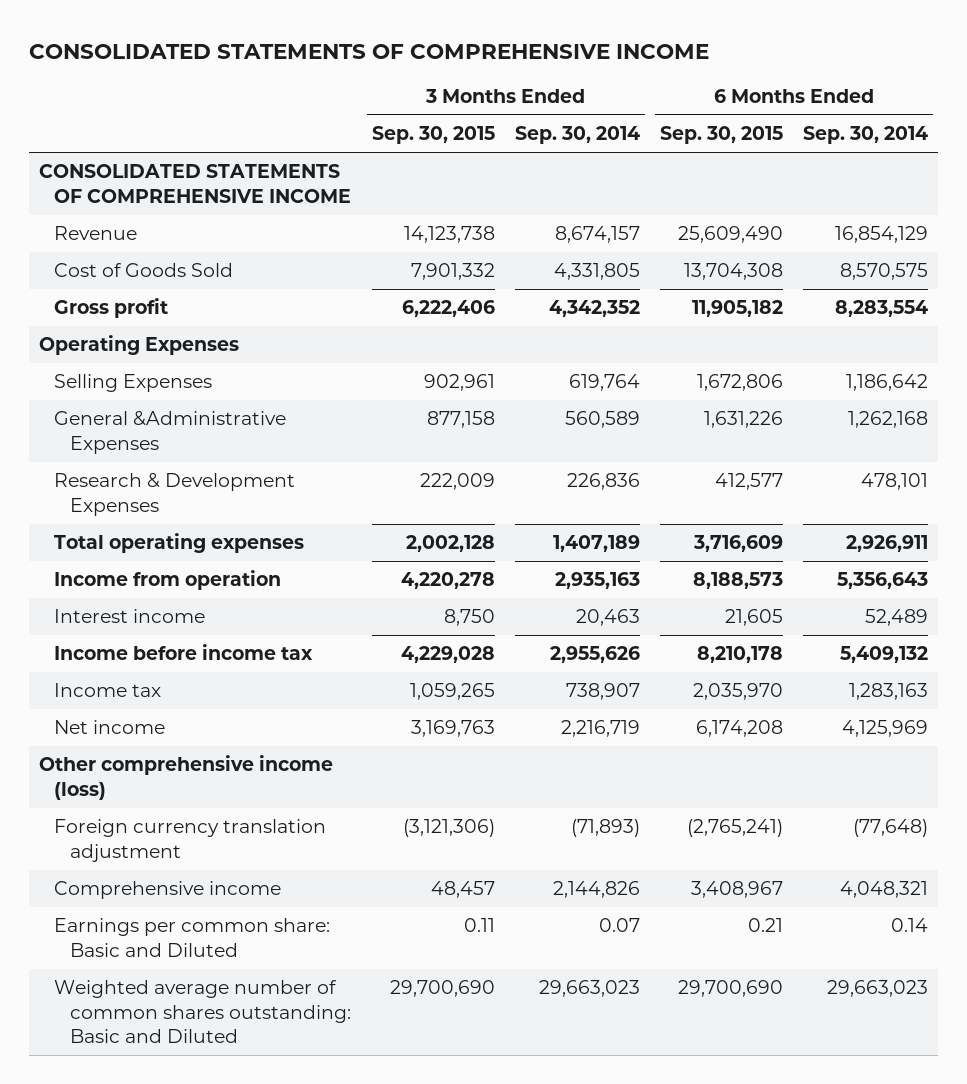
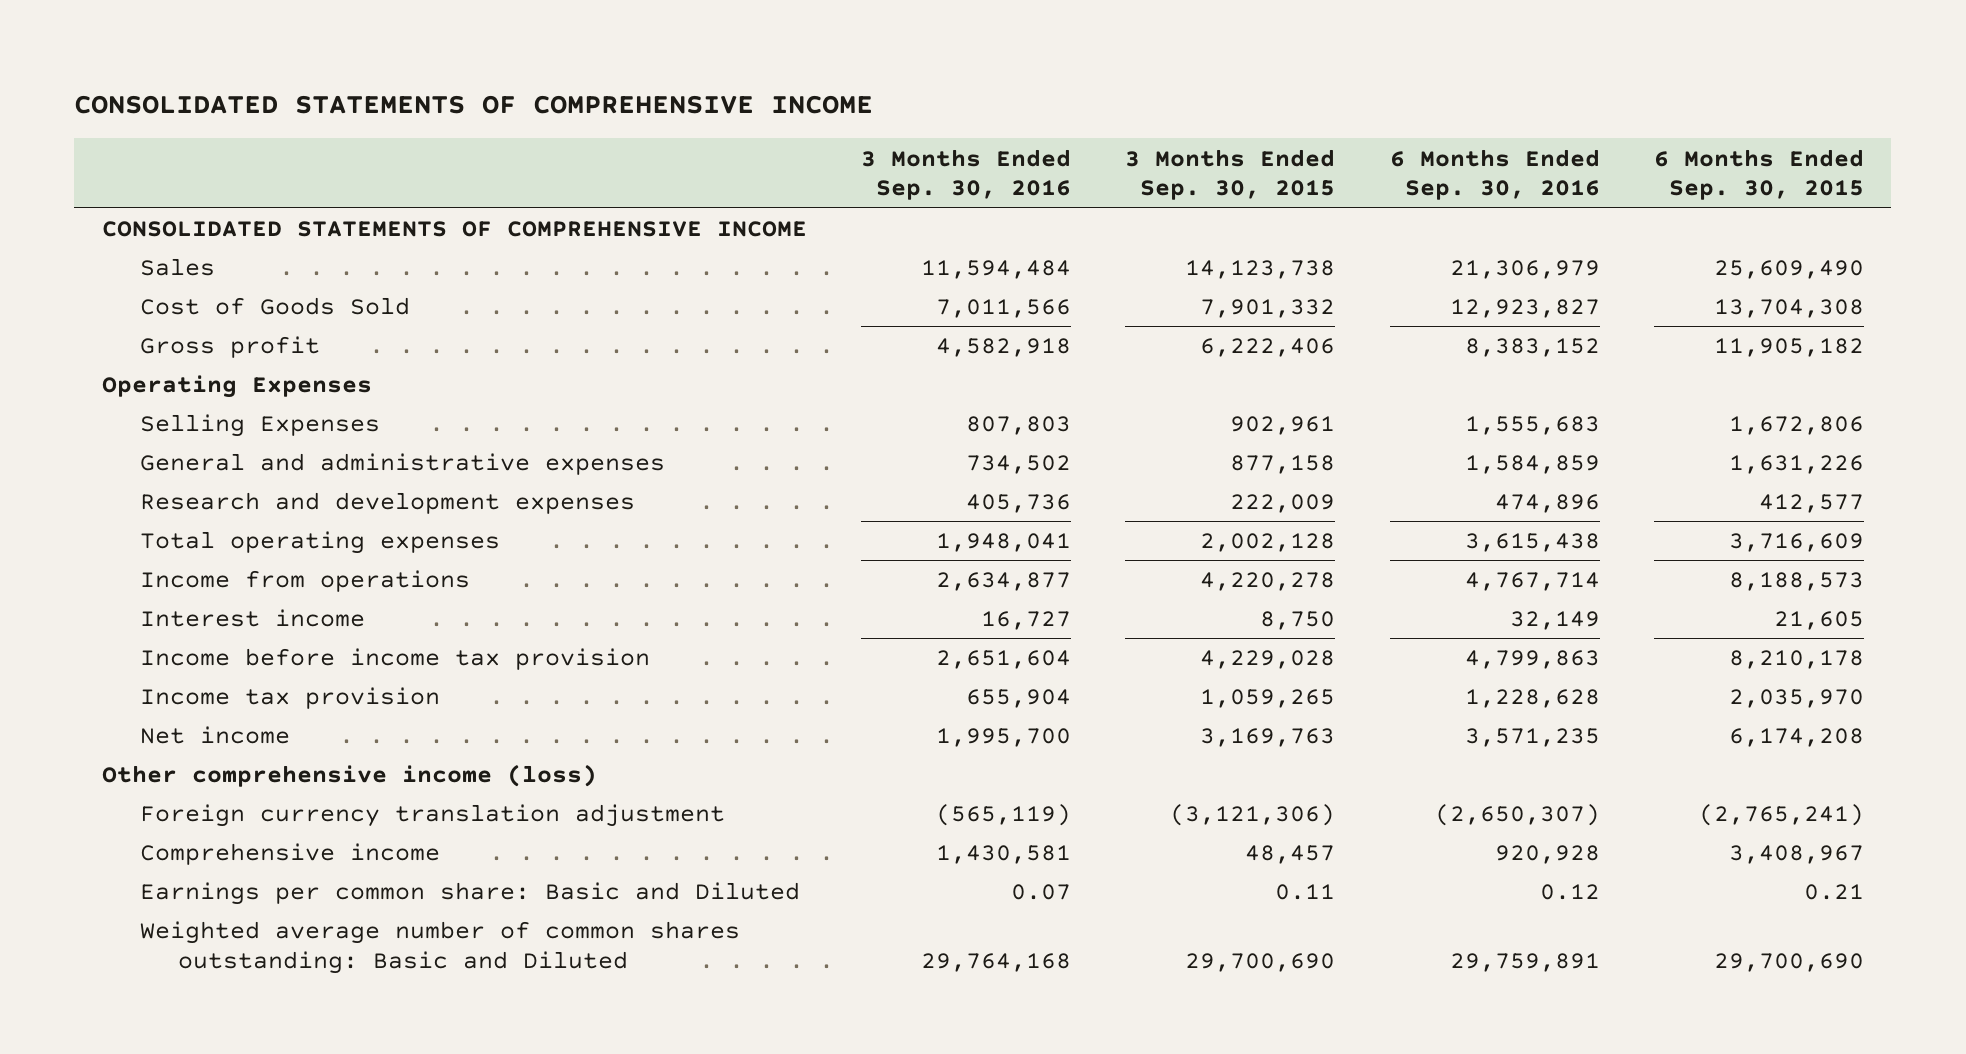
- | 3 Months Ended Sep. 30, 2015 | 3 Months Ended Sep. 30, 2014 | 6 Months Ended Sep. 30, 2015 | 6 Months Ended Sep. 30, 2014
+ | 3 Months Ended Sep. 30, 2016 | 3 Months Ended Sep. 30, 2015 | 6 Months Ended Sep. 30, 2016 | 6 Months Ended Sep. 30, 2015
- Revenue | 14,123,738 | 8,674,157 | 25,609,490 | 16,854,129
+ Sales | 11,594,484 | 14,123,738 | 21,306,979 | 25,609,490
- General &Administrative Expenses | 877,158 | 560,589 | 1,631,226 | 1,262,168
- Research & Development Expenses | 222,009 | 226,836 | 412,577 | 478,101
+ General and administrative expenses | 734,502 | 877,158 | 1,584,859 | 1,631,226
+ Research and development expenses | 405,736 | 222,009 | 474,896 | 412,577
- Income from operation | 4,220,278 | 2,935,163 | 8,188,573 | 5,356,643
+ Income from operations | 2,634,877 | 4,220,278 | 4,767,714 | 8,188,573
- Income before income tax | 4,229,028 | 2,955,626 | 8,210,178 | 5,409,132
- Income tax | 1,059,265 | 738,907 | 2,035,970 | 1,283,163
+ Income before income tax provision | 2,651,604 | 4,229,028 | 4,799,863 | 8,210,178
+ Income tax provision | 655,904 | 1,059,265 | 1,228,628 | 2,035,970

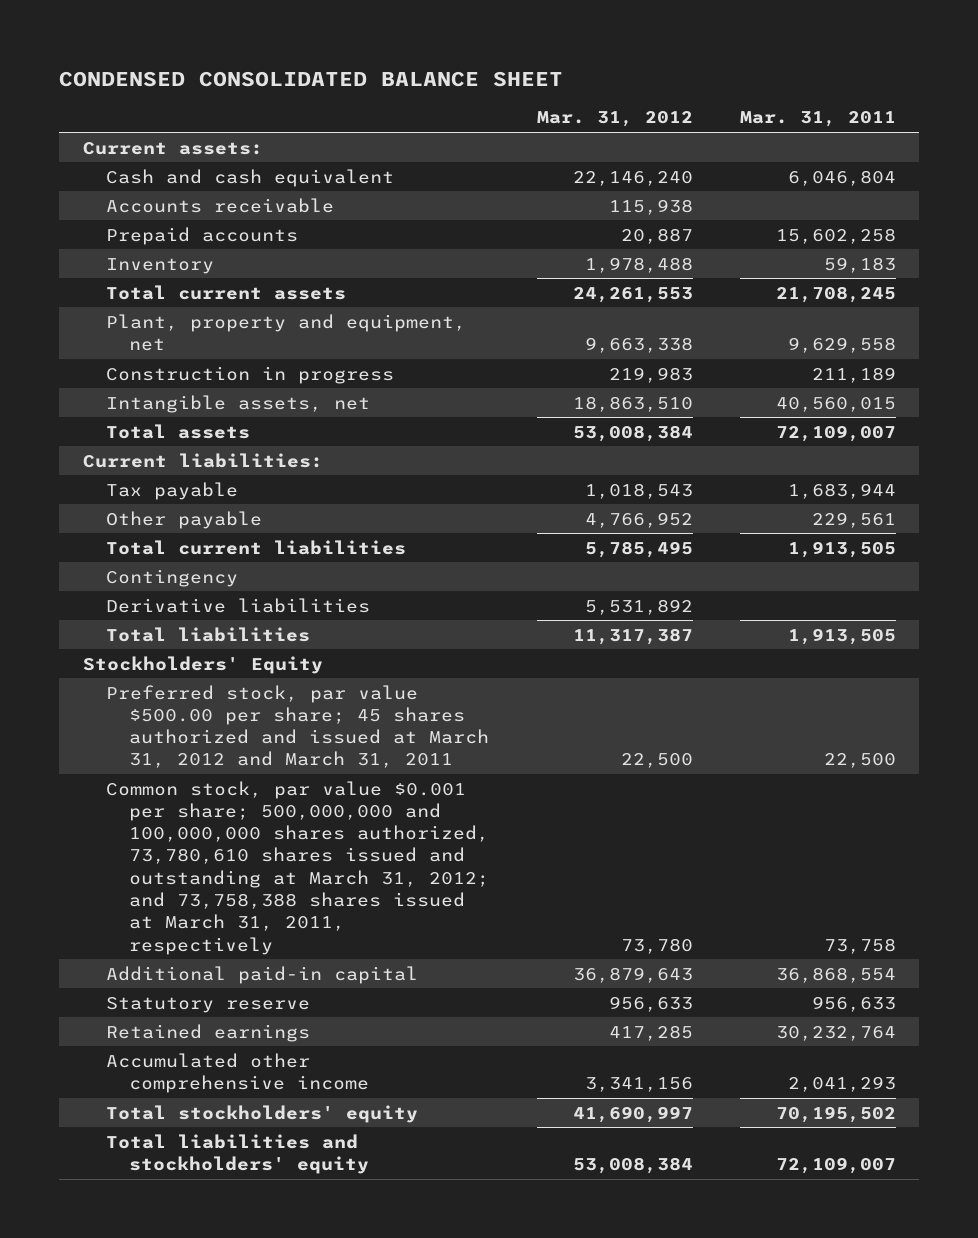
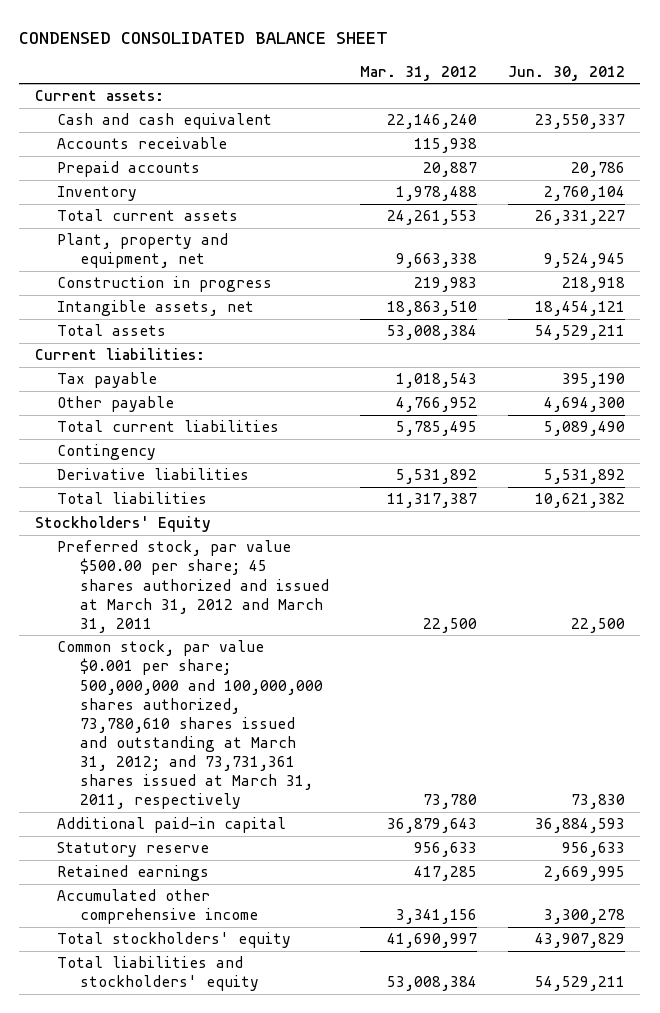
- | Mar. 31, 2012 | Mar. 31, 2011
+ | Mar. 31, 2012 | Jun. 30, 2012
- Common stock, par value $0.001 per share; 500,000,000 and 100,000,000 shares authorized, 73,780,610 shares issued and outstanding at March 31, 2012; and 73,758,388 shares issued at March 31, 2011, respectively | 73,780 | 73,758
+ Common stock, par value $0.001 per share; 500,000,000 and 100,000,000 shares authorized, 73,780,610 shares issued and outstanding at March 31, 2012; and 73,731,361 shares issued at March 31, 2011, respectively | 73,780 | 73,830

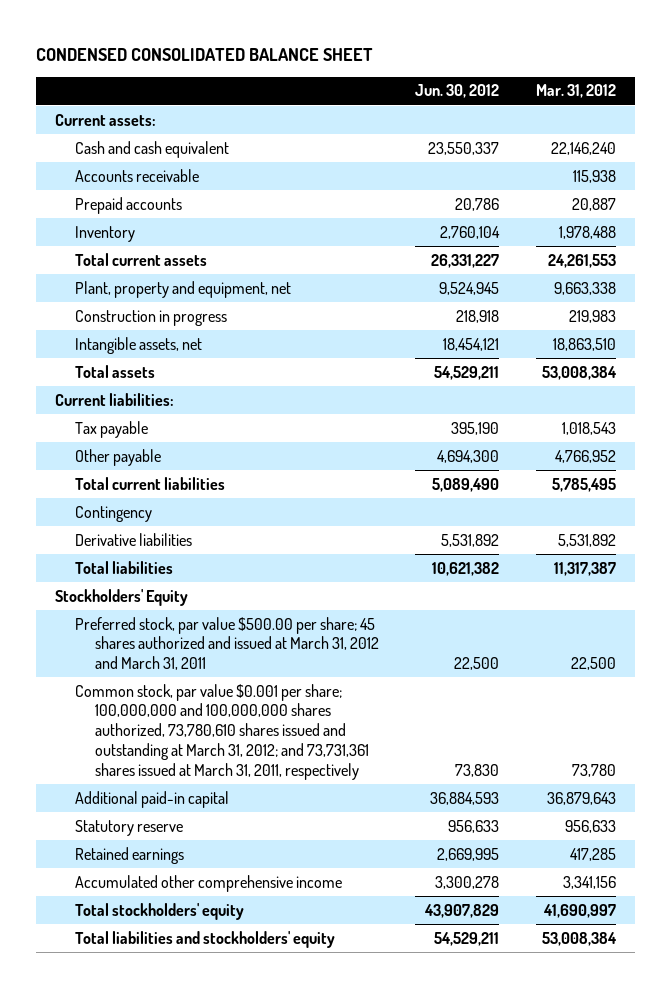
- | Mar. 31, 2012 | Jun. 30, 2012
+ | Jun. 30, 2012 | Mar. 31, 2012
- Common stock, par value $0.001 per share; 500,000,000 and 100,000,000 shares authorized, 73,780,610 shares issued and outstanding at March 31, 2012; and 73,731,361 shares issued at March 31, 2011, respectively | 73,780 | 73,830
+ Common stock, par value $0.001 per share; 100,000,000 and 100,000,000 shares authorized, 73,780,610 shares issued and outstanding at March 31, 2012; and 73,731,361 shares issued at March 31, 2011, respectively | 73,830 | 73,780

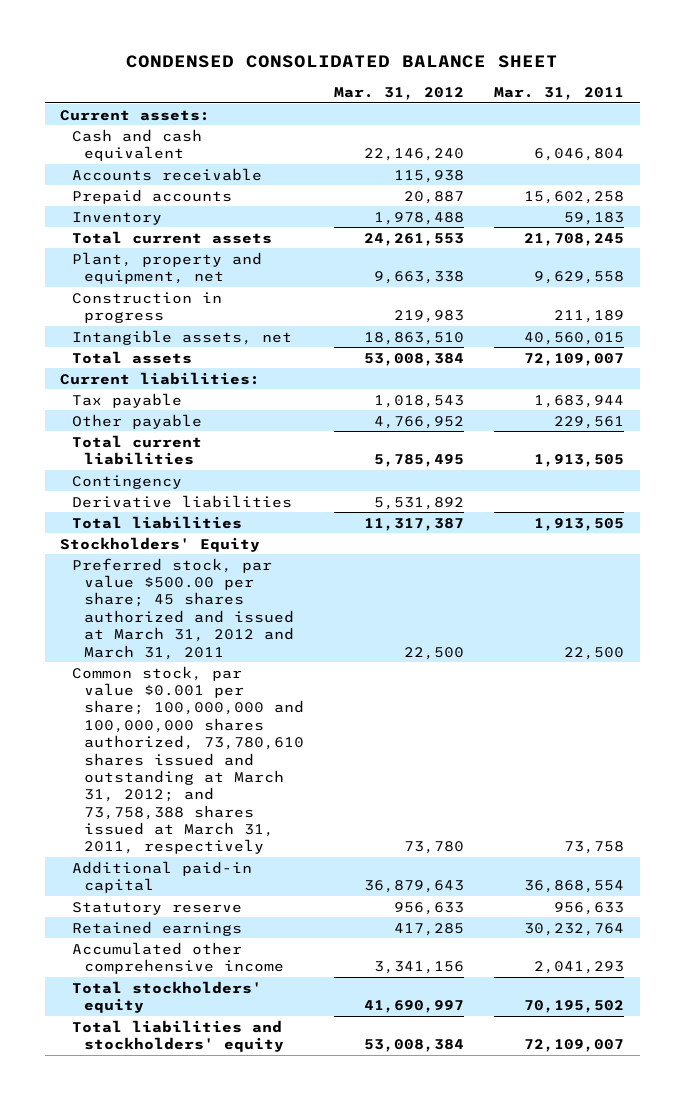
- | Jun. 30, 2012 | Mar. 31, 2012
+ | Mar. 31, 2012 | Mar. 31, 2011
- Common stock, par value $0.001 per share; 100,000,000 and 100,000,000 shares authorized, 73,780,610 shares issued and outstanding at March 31, 2012; and 73,731,361 shares issued at March 31, 2011, respectively | 73,830 | 73,780
+ Common stock, par value $0.001 per share; 100,000,000 and 100,000,000 shares authorized, 73,780,610 shares issued and outstanding at March 31, 2012; and 73,758,388 shares issued at March 31, 2011, respectively | 73,780 | 73,758

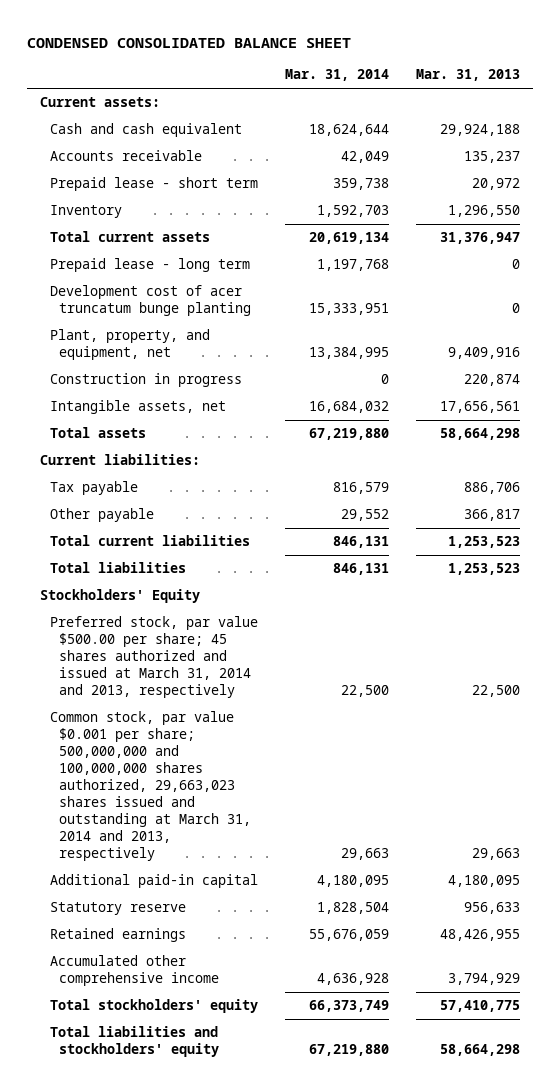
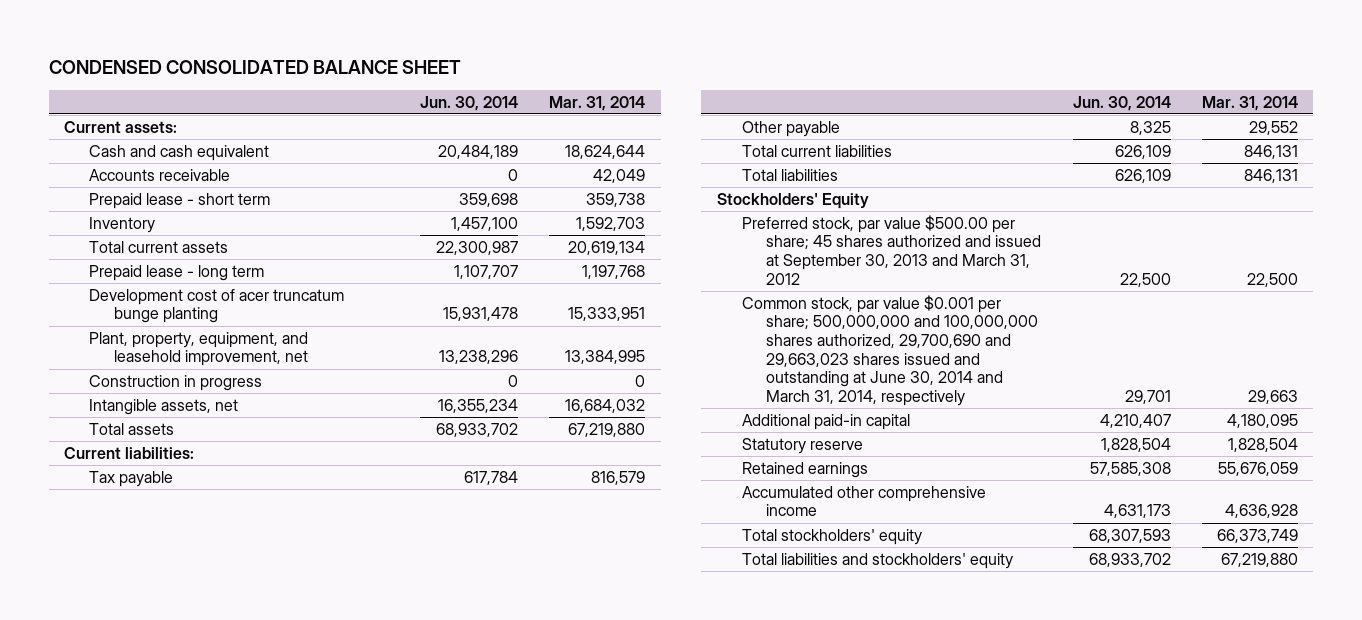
- | Mar. 31, 2014 | Mar. 31, 2013
+ | Jun. 30, 2014 | Mar. 31, 2014
- Plant, property, and equipment, net | 13,384,995 | 9,409,916
+ Plant, property, equipment, and leasehold improvement, net | 13,238,296 | 13,384,995
- Preferred stock, par value $500.00 per share; 45 shares authorized and issued at March 31, 2014 and 2013, respectively | 22,500 | 22,500
- Common stock, par value $0.001 per share; 500,000,000 and 100,000,000 shares authorized, 29,663,023 shares issued and outstanding at March 31, 2014 and 2013, respectively | 29,663 | 29,663
+ Preferred stock, par value $500.00 per share; 45 shares authorized and issued at September 30, 2013 and March 31, 2012 | 22,500 | 22,500
+ Common stock, par value $0.001 per share; 500,000,000 and 100,000,000 shares authorized, 29,700,690 and 29,663,023 shares issued and outstanding at June 30, 2014 and March 31, 2014, respectively | 29,701 | 29,663

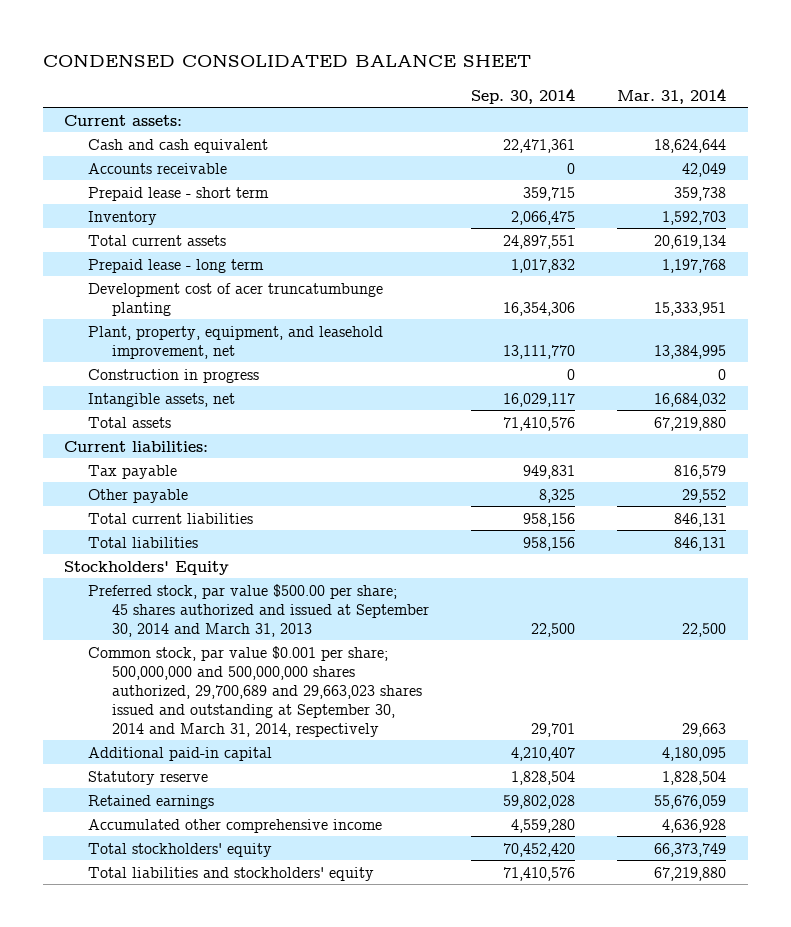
- | Jun. 30, 2014 | Mar. 31, 2014
+ | Sep. 30, 2014 | Mar. 31, 2014
- Development cost of acer truncatum bunge planting | 15,931,478 | 15,333,951
+ Development cost of acer truncatumbunge planting | 16,354,306 | 15,333,951
- Preferred stock, par value $500.00 per share; 45 shares authorized and issued at September 30, 2013 and March 31, 2012 | 22,500 | 22,500
- Common stock, par value $0.001 per share; 500,000,000 and 100,000,000 shares authorized, 29,700,690 and 29,663,023 shares issued and outstanding at June 30, 2014 and March 31, 2014, respectively | 29,701 | 29,663
+ Preferred stock, par value $500.00 per share; 45 shares authorized and issued at September 30, 2014 and March 31, 2013 | 22,500 | 22,500
+ Common stock, par value $0.001 per share; 500,000,000 and 500,000,000 shares authorized, 29,700,689 and 29,663,023 shares issued and outstanding at September 30, 2014 and March 31, 2014, respectively | 29,701 | 29,663

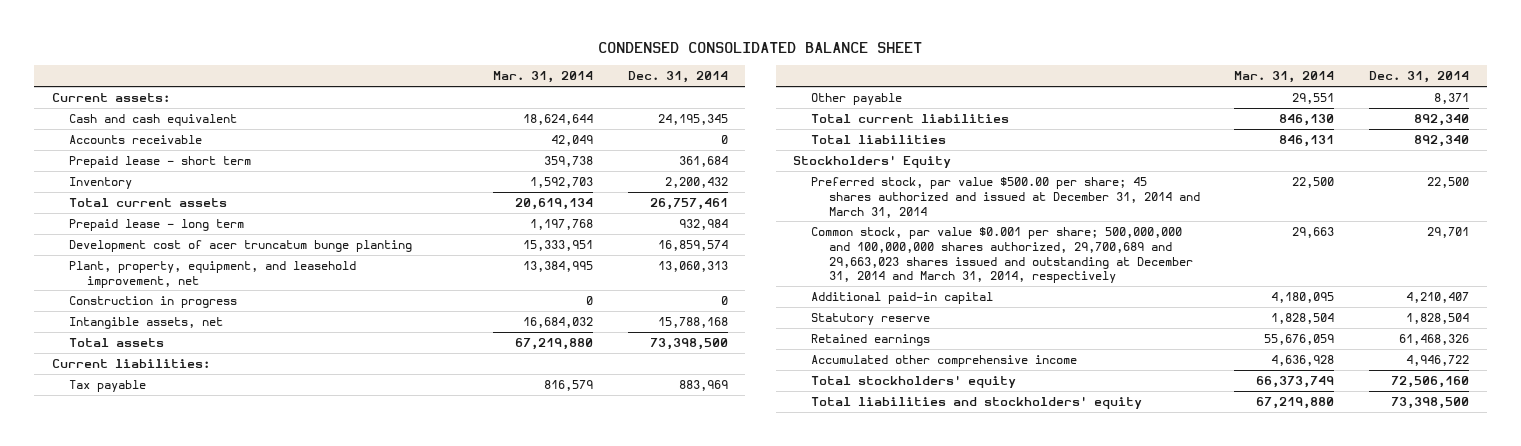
- | Sep. 30, 2014 | Mar. 31, 2014
+ | Mar. 31, 2014 | Dec. 31, 2014
- Development cost of acer truncatumbunge planting | 16,354,306 | 15,333,951
+ Development cost of acer truncatum bunge planting | 15,333,951 | 16,859,574
- Other payable | 8,325 | 29,552
- Total current liabilities | 958,156 | 846,131
+ Other payable | 29,551 | 8,371
+ Total current liabilities | 846,130 | 892,340
- Preferred stock, par value $500.00 per share; 45 shares authorized and issued at September 30, 2014 and March 31, 2013 | 22,500 | 22,500
- Common stock, par value $0.001 per share; 500,000,000 and 500,000,000 shares authorized, 29,700,689 and 29,663,023 shares issued and outstanding at September 30, 2014 and March 31, 2014, respectively | 29,701 | 29,663
+ Preferred stock, par value $500.00 per share; 45 shares authorized and issued at December 31, 2014 and March 31, 2014 | 22,500 | 22,500
+ Common stock, par value $0.001 per share; 500,000,000 and 100,000,000 shares authorized, 29,700,689 and 29,663,023 shares issued and outstanding at December 31, 2014 and March 31, 2014, respectively | 29,663 | 29,701

